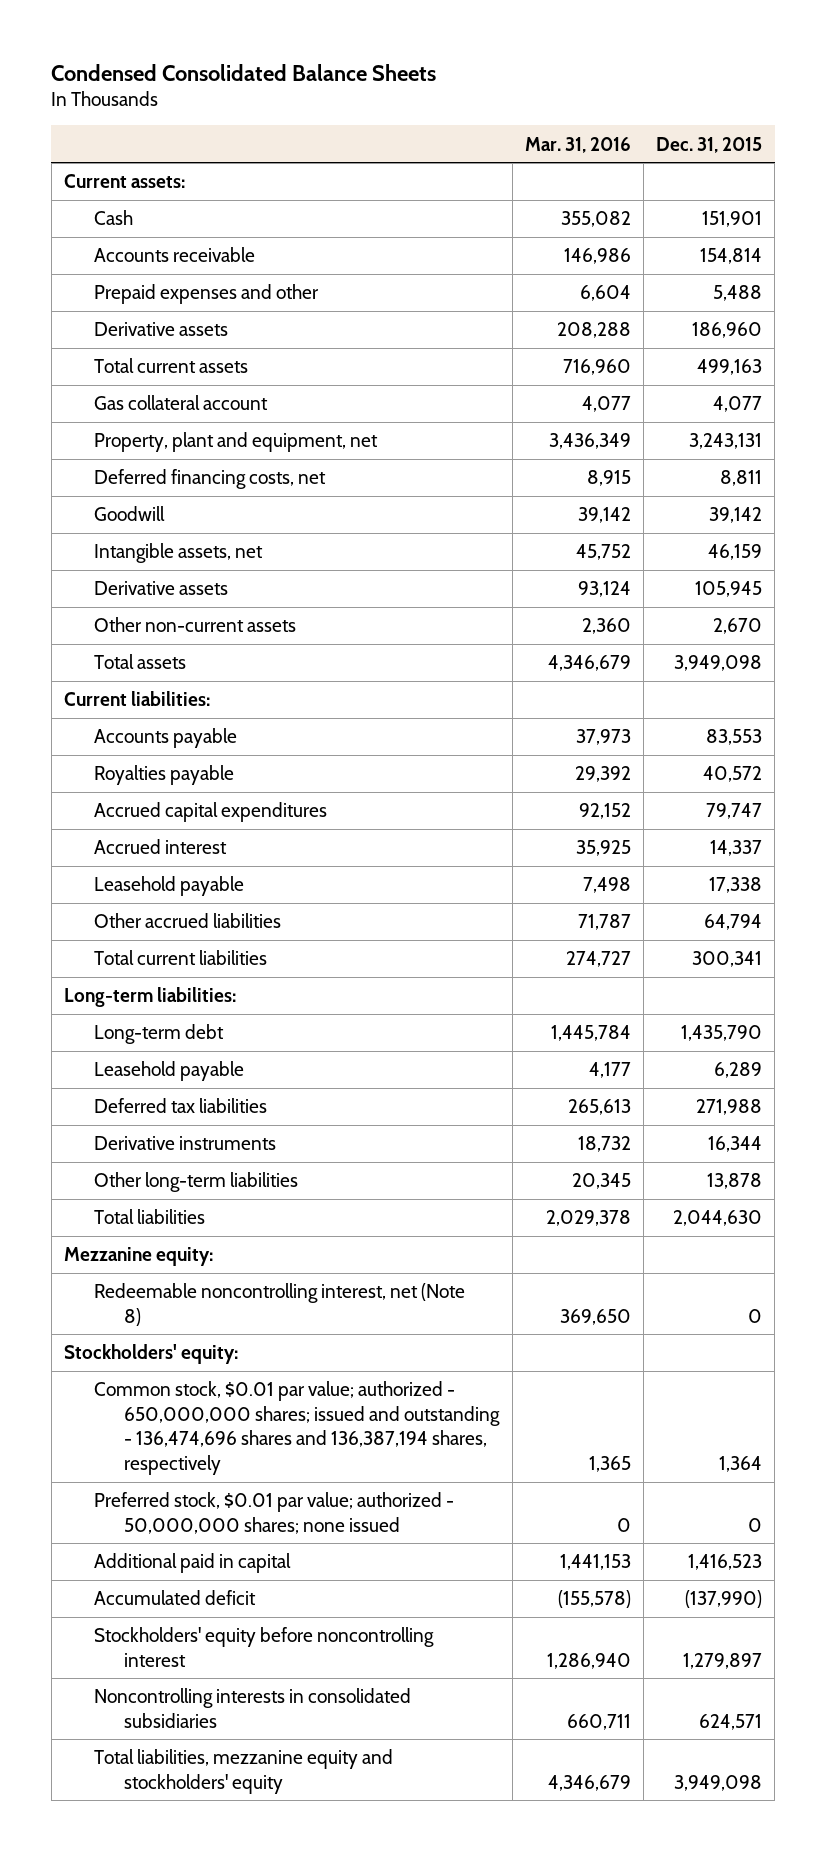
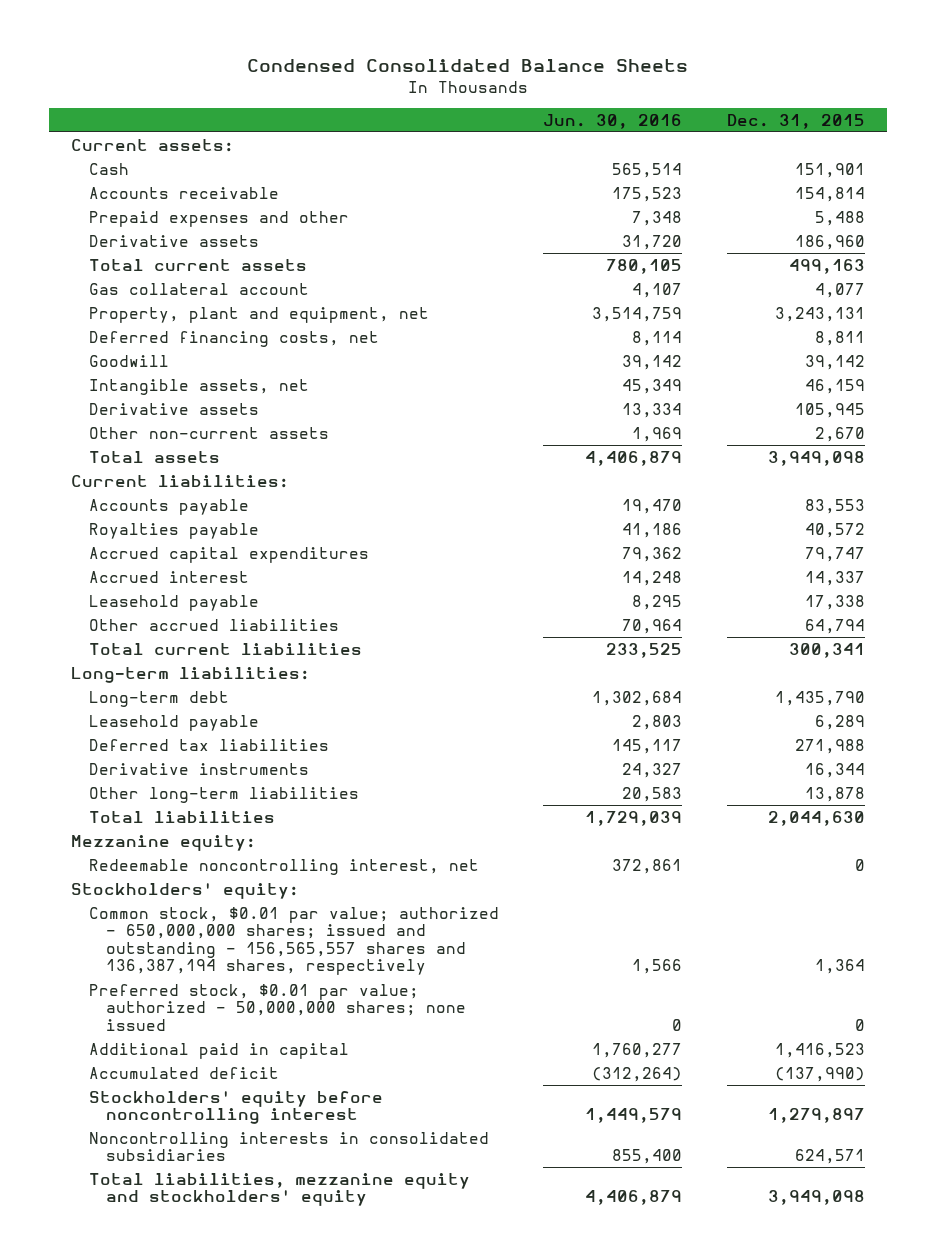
- | Mar. 31, 2016 | Dec. 31, 2015
+ | Jun. 30, 2016 | Dec. 31, 2015
- Redeemable noncontrolling interest, net (Note 8) | 369,650 | 0
+ Redeemable noncontrolling interest, net | 372,861 | 0
- Common stock, $0.01 par value; authorized - 650,000,000 shares; issued and outstanding - 136,474,696 shares and 136,387,194 shares, respectively | 1,365 | 1,364
+ Common stock, $0.01 par value; authorized - 650,000,000 shares; issued and outstanding - 156,565,557 shares and 136,387,194 shares, respectively | 1,566 | 1,364

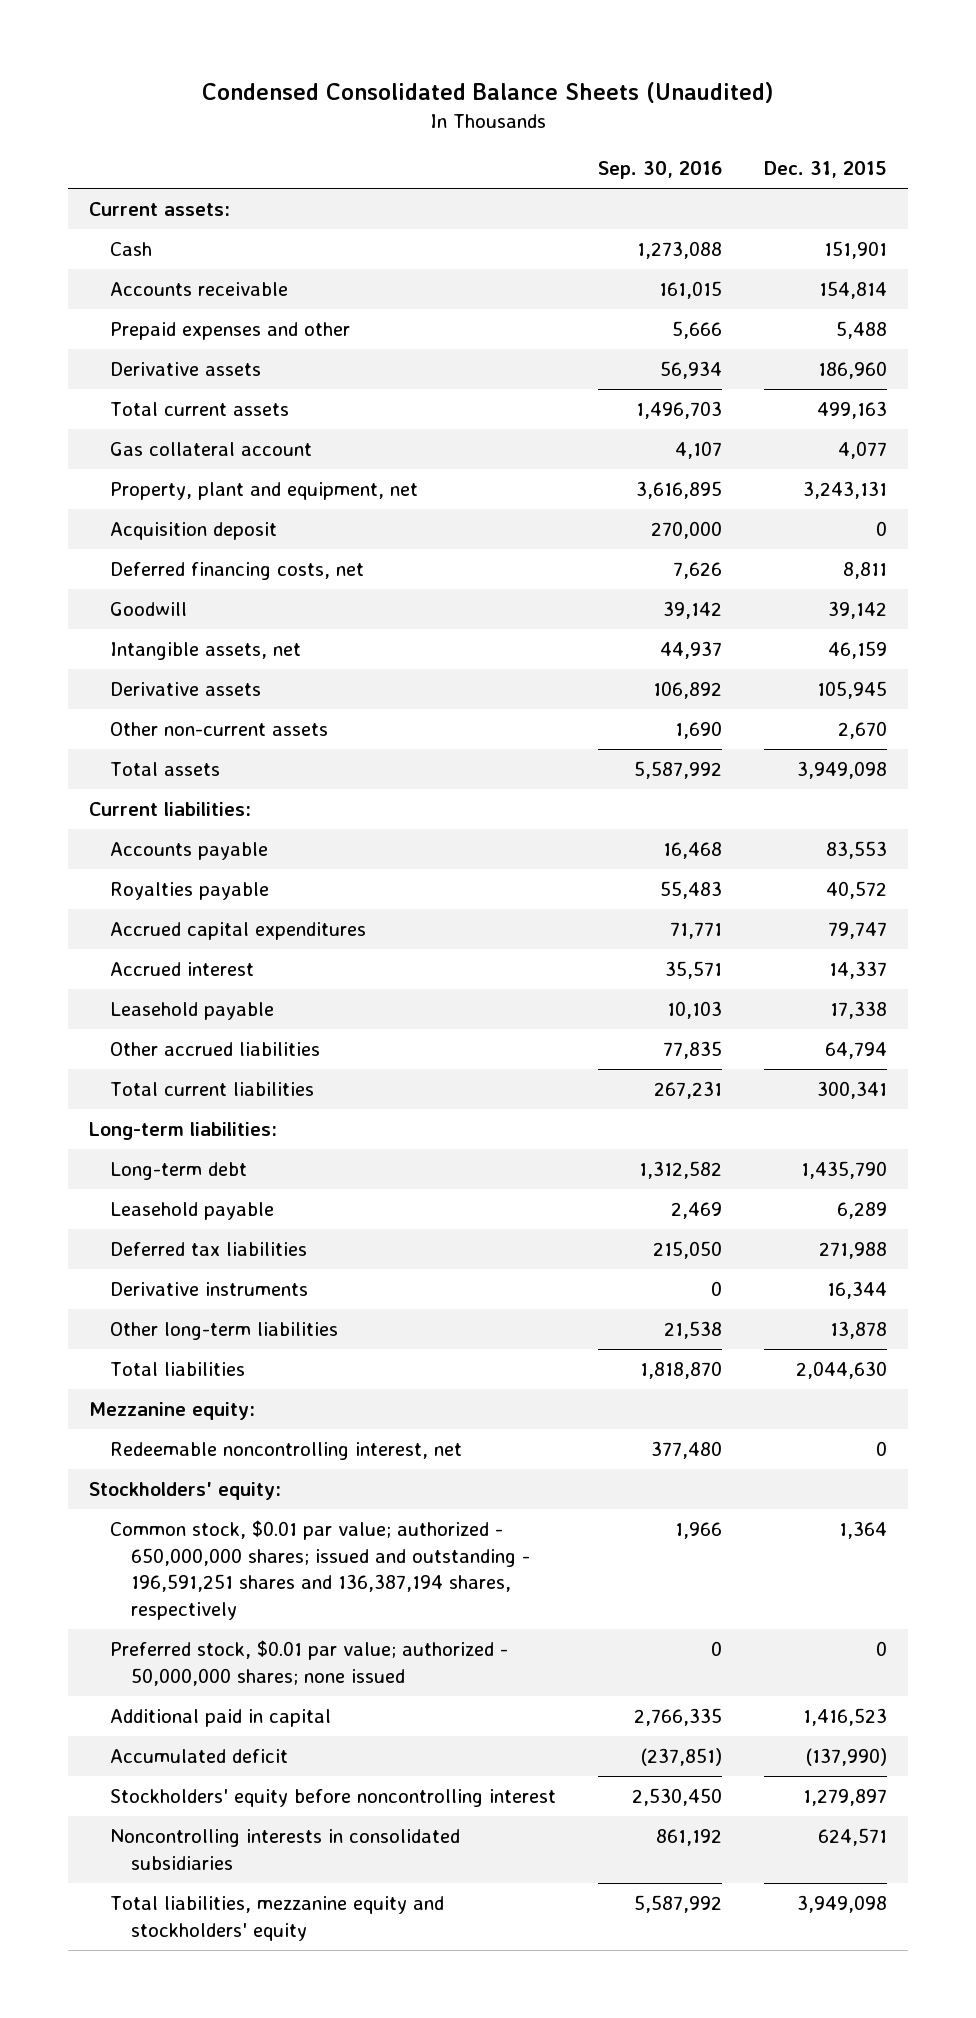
- Condensed Consolidated Balance Sheets
+ Condensed Consolidated Balance Sheets (Unaudited)
- | Jun. 30, 2016 | Dec. 31, 2015
+ | Sep. 30, 2016 | Dec. 31, 2015
+ Acquisition deposit | 270,000 | 0
- Common stock, $0.01 par value; authorized - 650,000,000 shares; issued and outstanding - 156,565,557 shares and 136,387,194 shares, respectively | 1,566 | 1,364
+ Common stock, $0.01 par value; authorized - 650,000,000 shares; issued and outstanding - 196,591,251 shares and 136,387,194 shares, respectively | 1,966 | 1,364

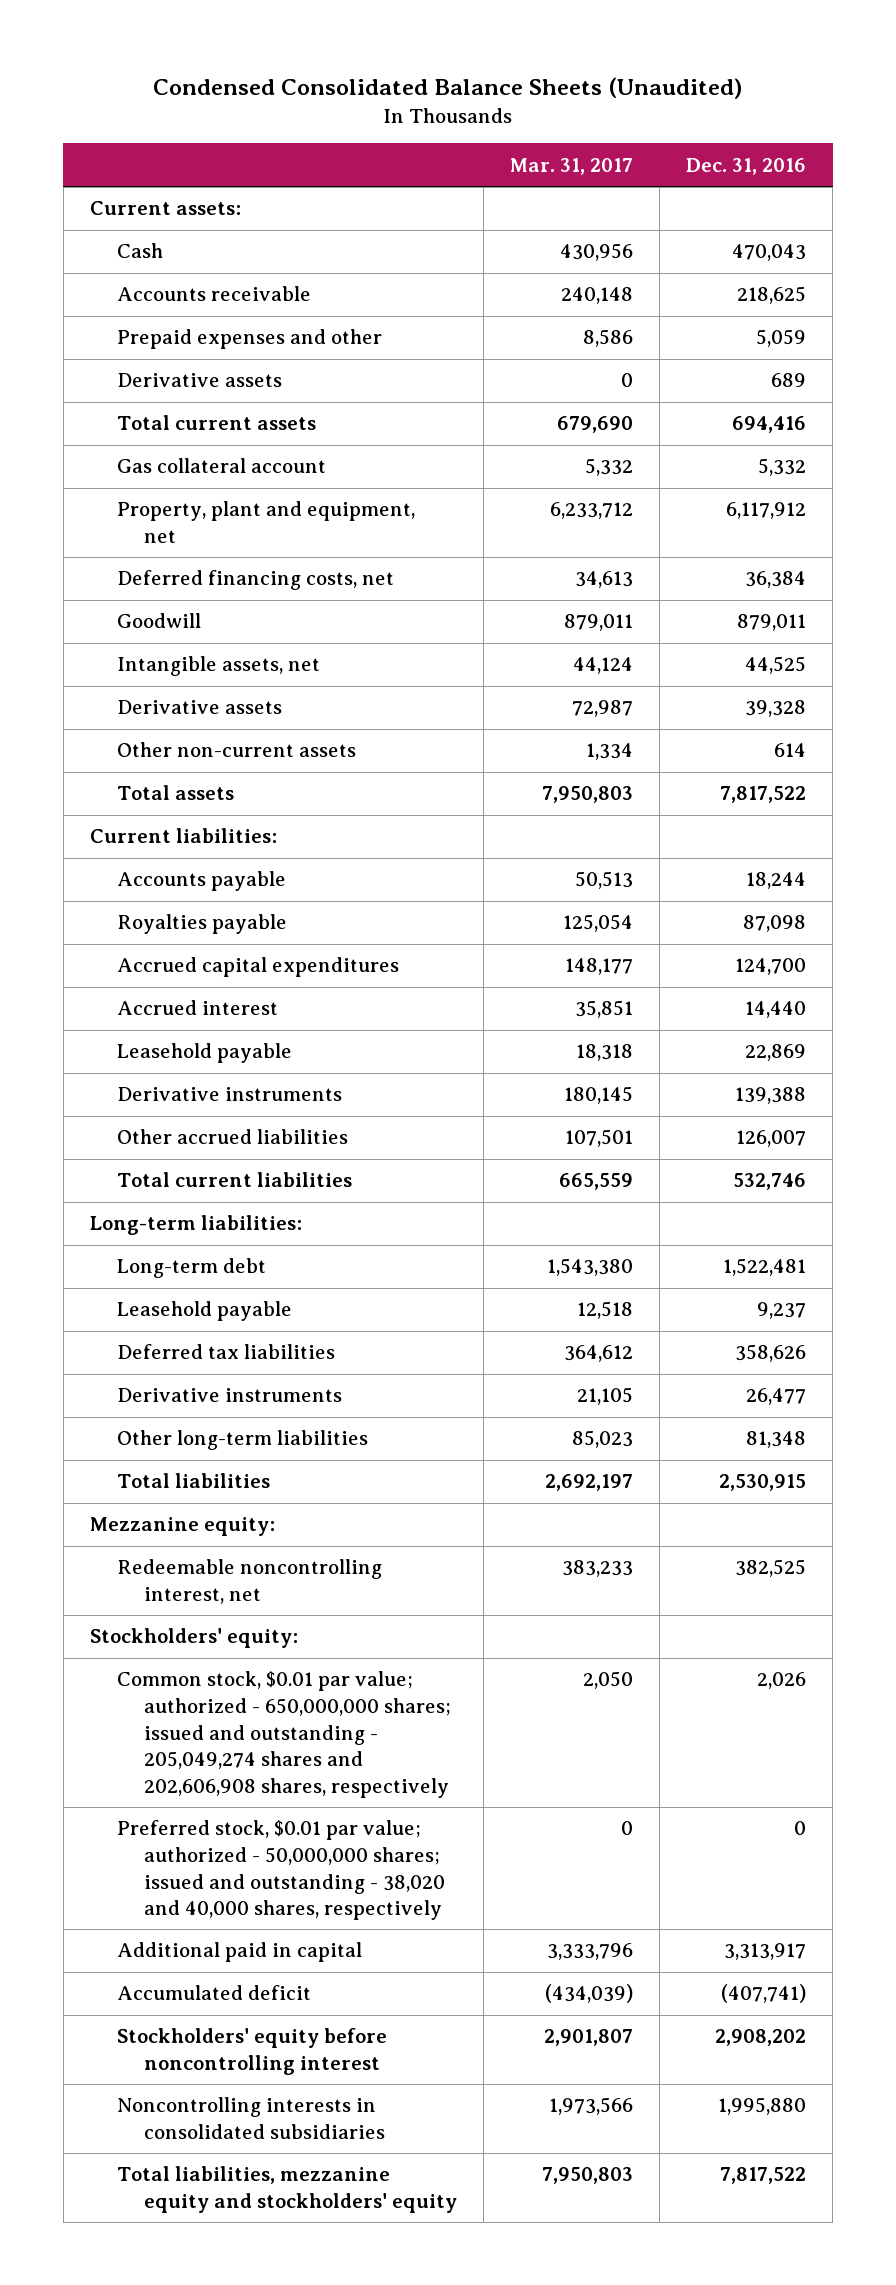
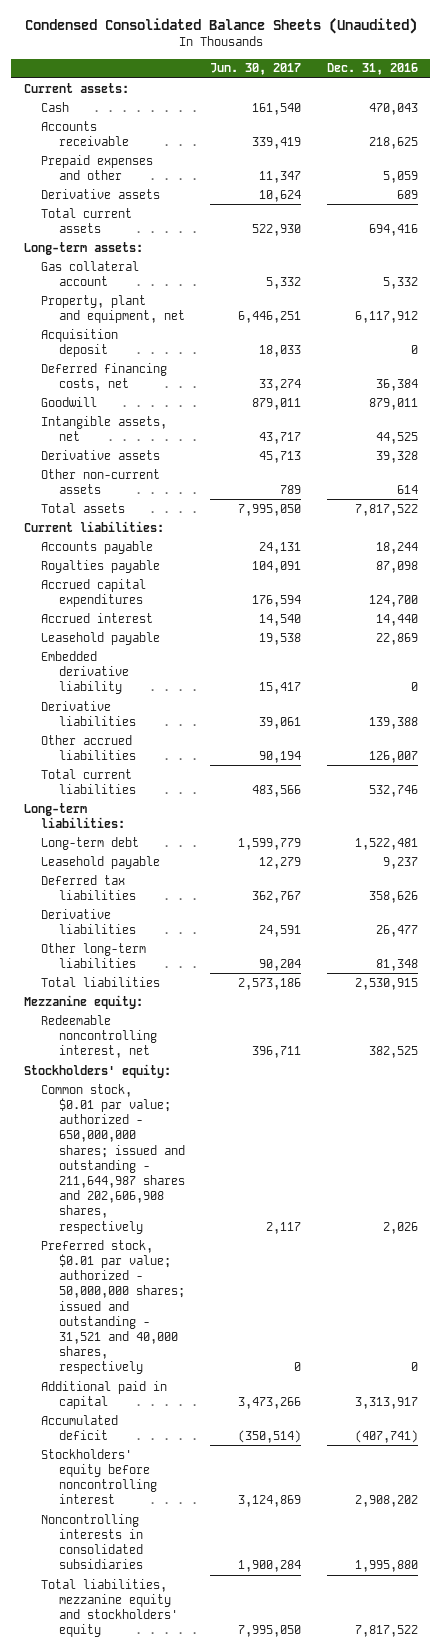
- | Mar. 31, 2017 | Dec. 31, 2016
+ | Jun. 30, 2017 | Dec. 31, 2016
+ Long-term assets:
+ Acquisition deposit | 18,033 | 0
- Derivative instruments | 180,145 | 139,388
+ Embedded derivative liability | 15,417 | 0
+ Derivative liabilities | 39,061 | 139,388
- Derivative instruments | 21,105 | 26,477
+ Derivative liabilities | 24,591 | 26,477
- Common stock, $0.01 par value; authorized - 650,000,000 shares; issued and outstanding - 205,049,274 shares and 202,606,908 shares, respectively | 2,050 | 2,026
- Preferred stock, $0.01 par value; authorized - 50,000,000 shares; issued and outstanding - 38,020 and 40,000 shares, respectively | 0 | 0
+ Common stock, $0.01 par value; authorized - 650,000,000 shares; issued and outstanding - 211,644,987 shares and 202,606,908 shares, respectively | 2,117 | 2,026
+ Preferred stock, $0.01 par value; authorized - 50,000,000 shares; issued and outstanding - 31,521 and 40,000 shares, respectively | 0 | 0

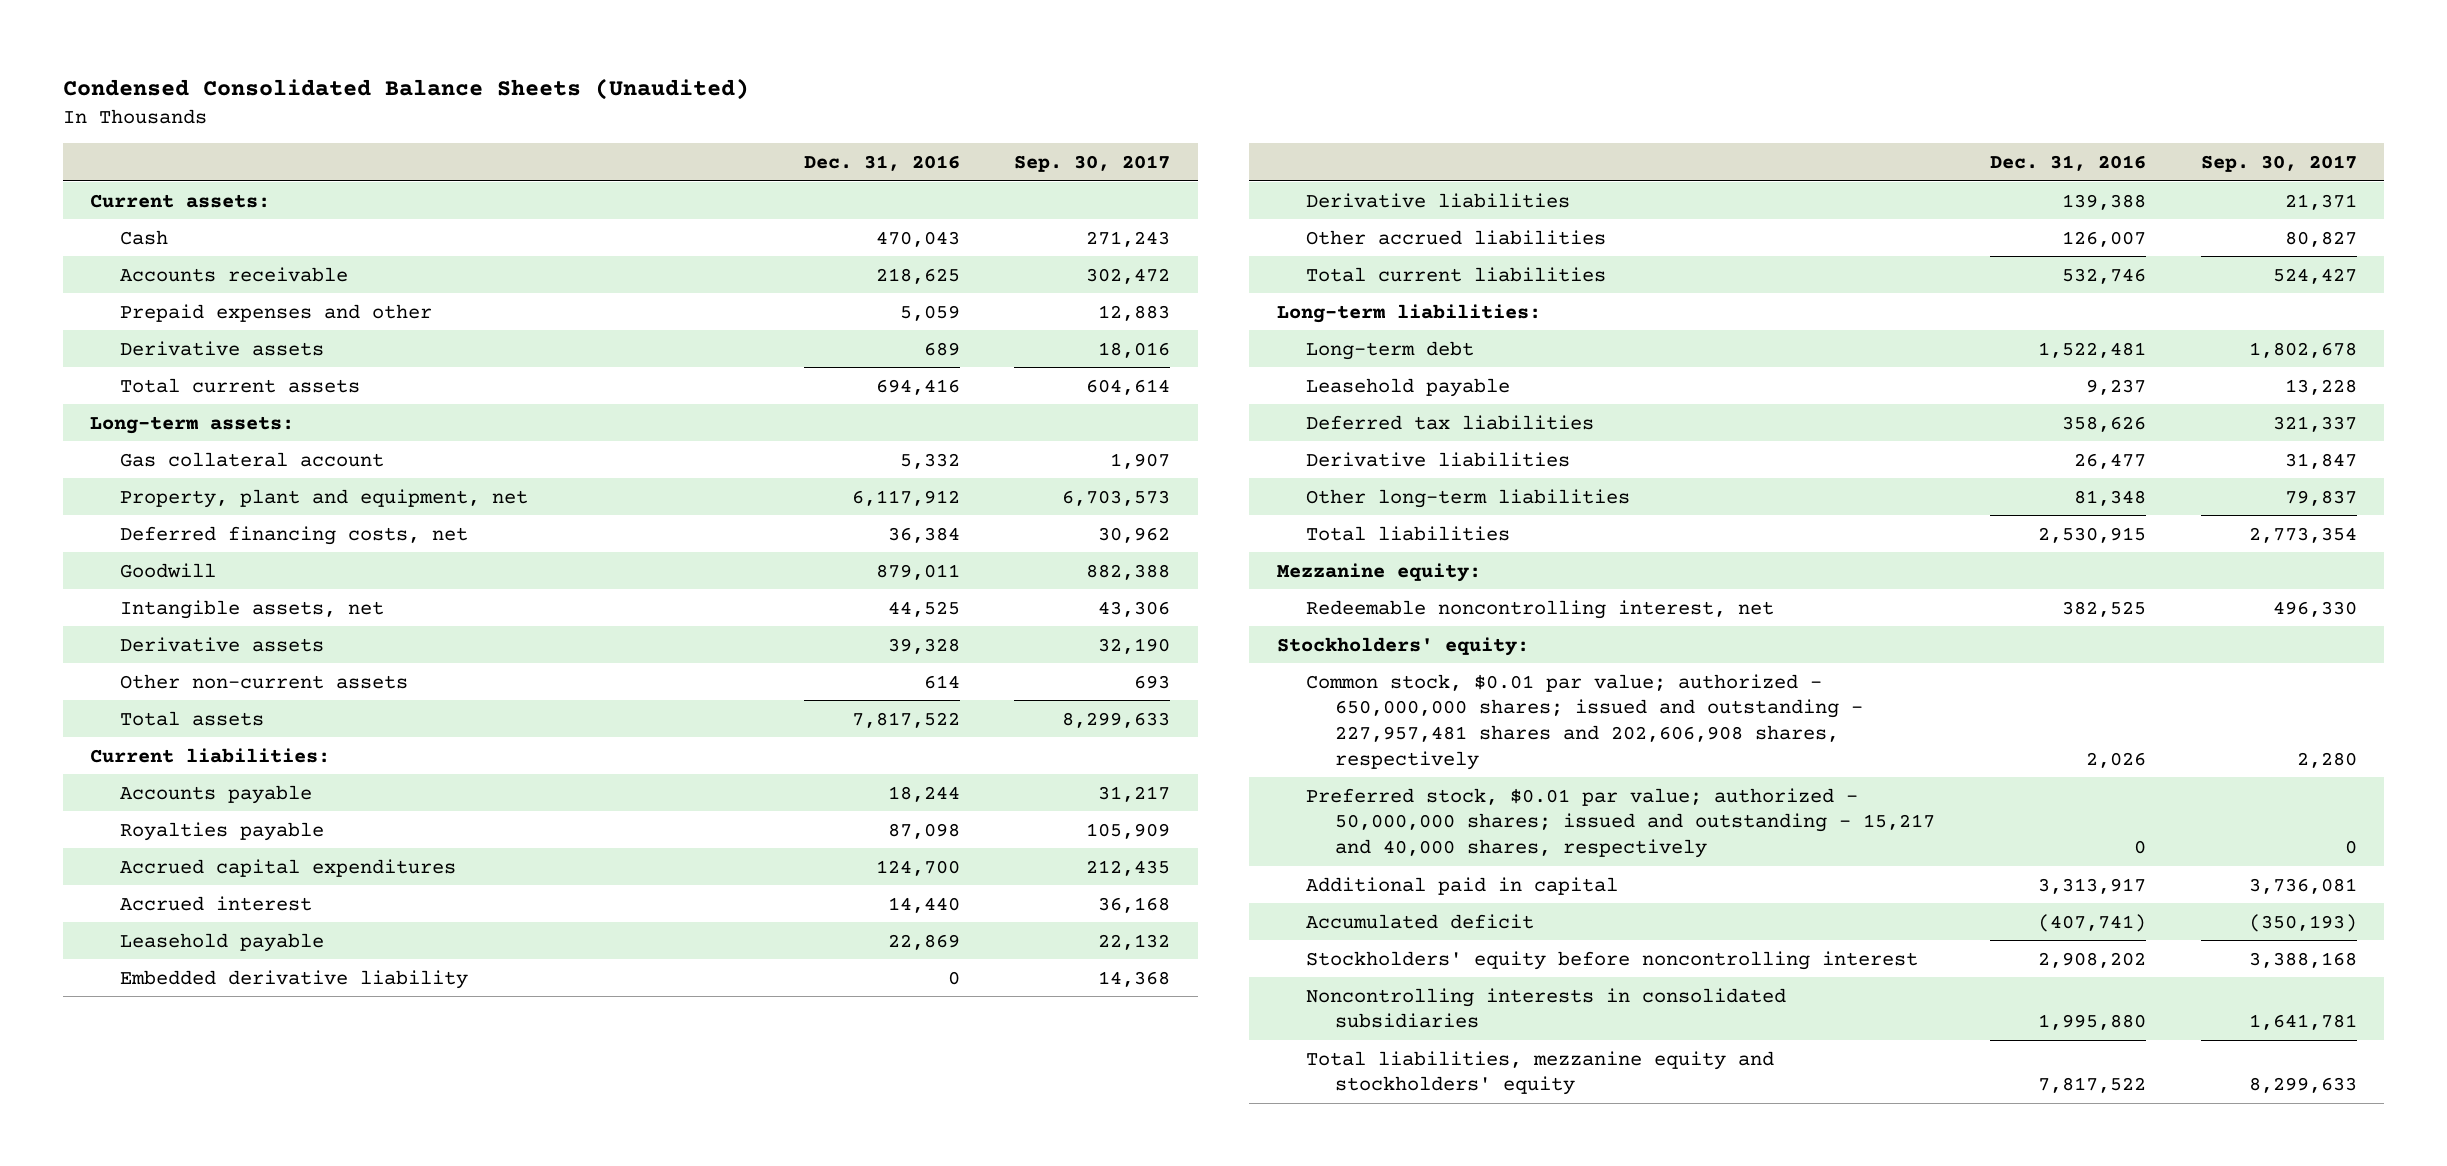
- | Jun. 30, 2017 | Dec. 31, 2016
+ | Dec. 31, 2016 | Sep. 30, 2017
- Acquisition deposit | 18,033 | 0
- Common stock, $0.01 par value; authorized - 650,000,000 shares; issued and outstanding - 211,644,987 shares and 202,606,908 shares, respectively | 2,117 | 2,026
- Preferred stock, $0.01 par value; authorized - 50,000,000 shares; issued and outstanding - 31,521 and 40,000 shares, respectively | 0 | 0
+ Common stock, $0.01 par value; authorized - 650,000,000 shares; issued and outstanding - 227,957,481 shares and 202,606,908 shares, respectively | 2,026 | 2,280
+ Preferred stock, $0.01 par value; authorized - 50,000,000 shares; issued and outstanding - 15,217 and 40,000 shares, respectively | 0 | 0

